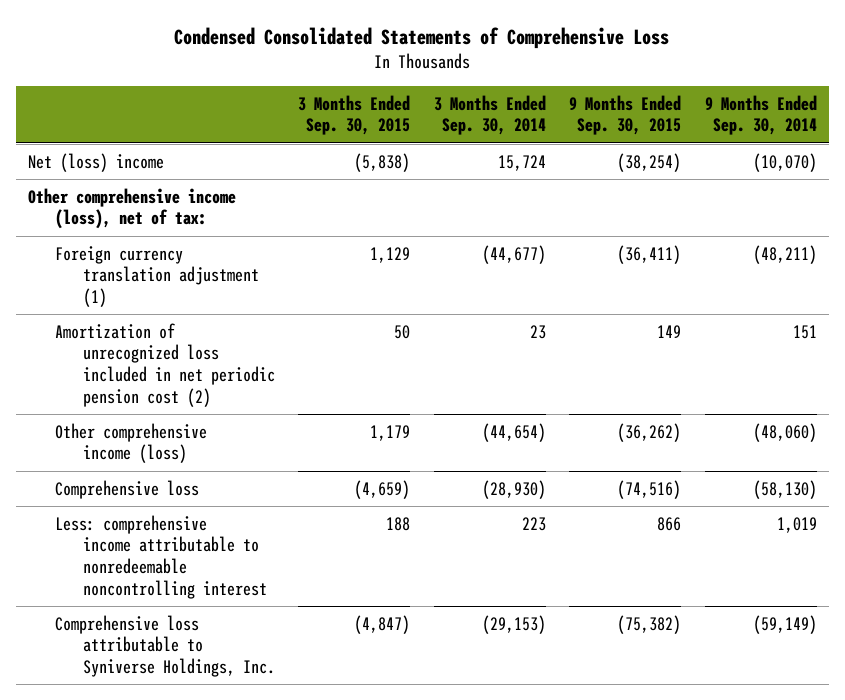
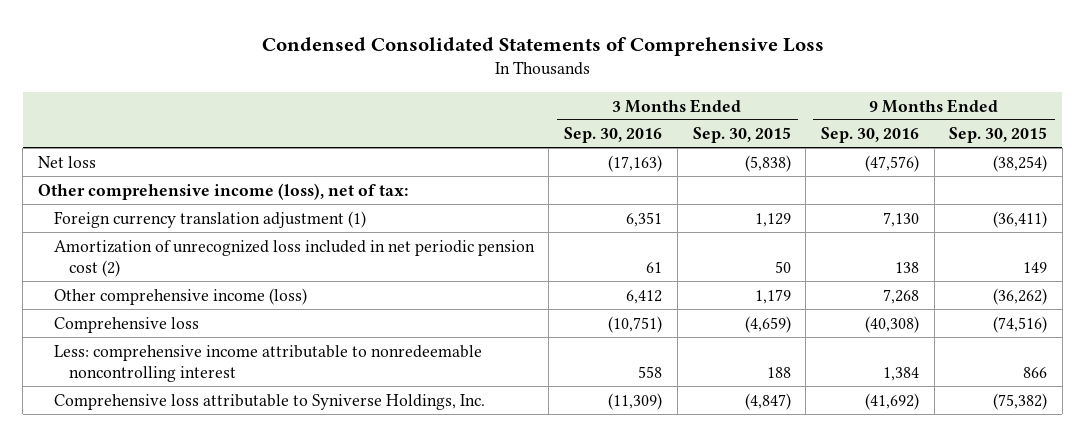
- | 3 Months Ended Sep. 30, 2015 | 3 Months Ended Sep. 30, 2014 | 9 Months Ended Sep. 30, 2015 | 9 Months Ended Sep. 30, 2014
+ | 3 Months Ended Sep. 30, 2016 | 3 Months Ended Sep. 30, 2015 | 9 Months Ended Sep. 30, 2016 | 9 Months Ended Sep. 30, 2015
- Net (loss) income | (5,838) | 15,724 | (38,254) | (10,070)
+ Net loss | (17,163) | (5,838) | (47,576) | (38,254)

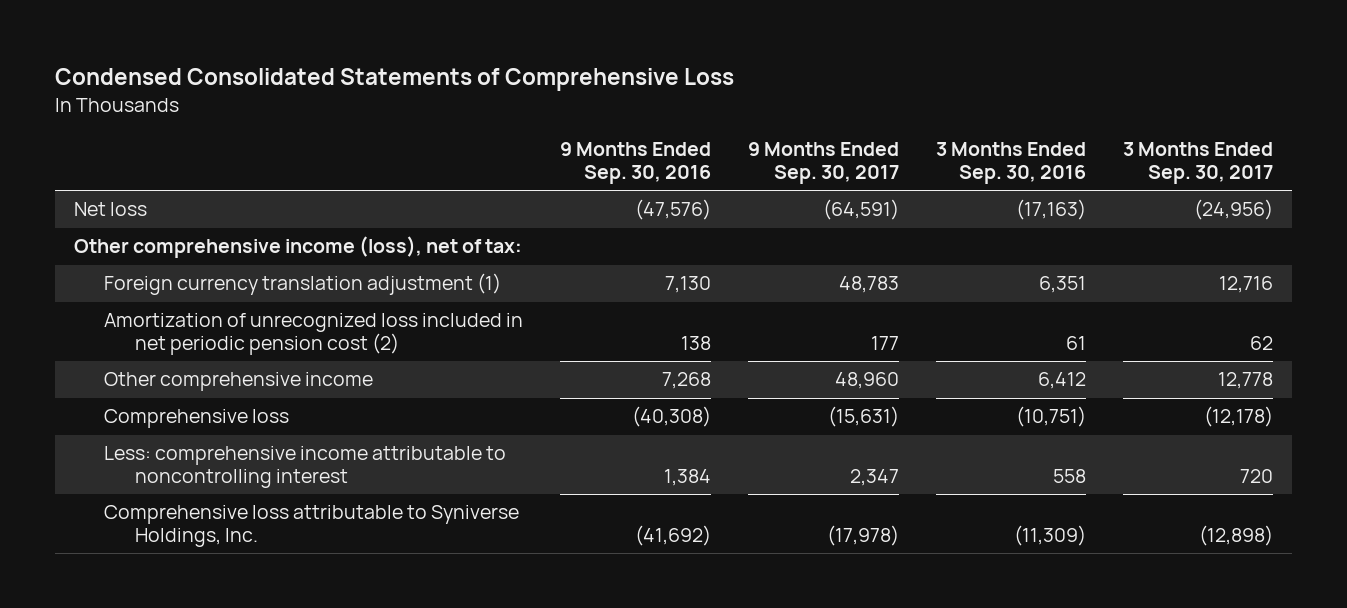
- | 3 Months Ended Sep. 30, 2016 | 3 Months Ended Sep. 30, 2015 | 9 Months Ended Sep. 30, 2016 | 9 Months Ended Sep. 30, 2015
+ | 9 Months Ended Sep. 30, 2016 | 9 Months Ended Sep. 30, 2017 | 3 Months Ended Sep. 30, 2016 | 3 Months Ended Sep. 30, 2017
- Other comprehensive income (loss) | 6,412 | 1,179 | 7,268 | (36,262)
+ Other comprehensive income | 7,268 | 48,960 | 6,412 | 12,778
- Less: comprehensive income attributable to nonredeemable noncontrolling interest | 558 | 188 | 1,384 | 866
+ Less: comprehensive income attributable to noncontrolling interest | 1,384 | 2,347 | 558 | 720

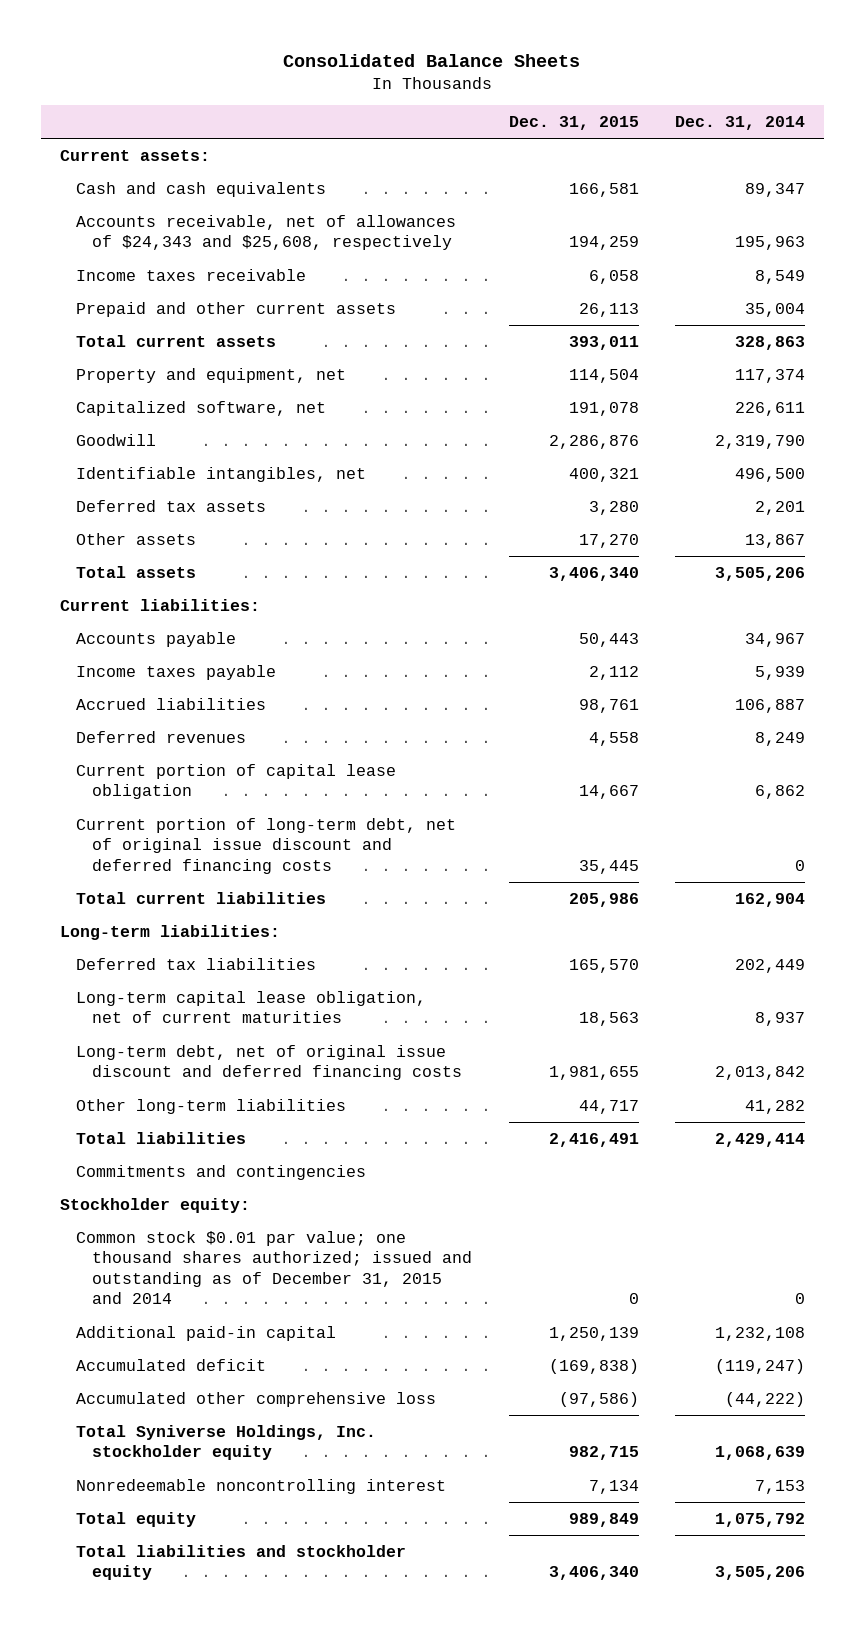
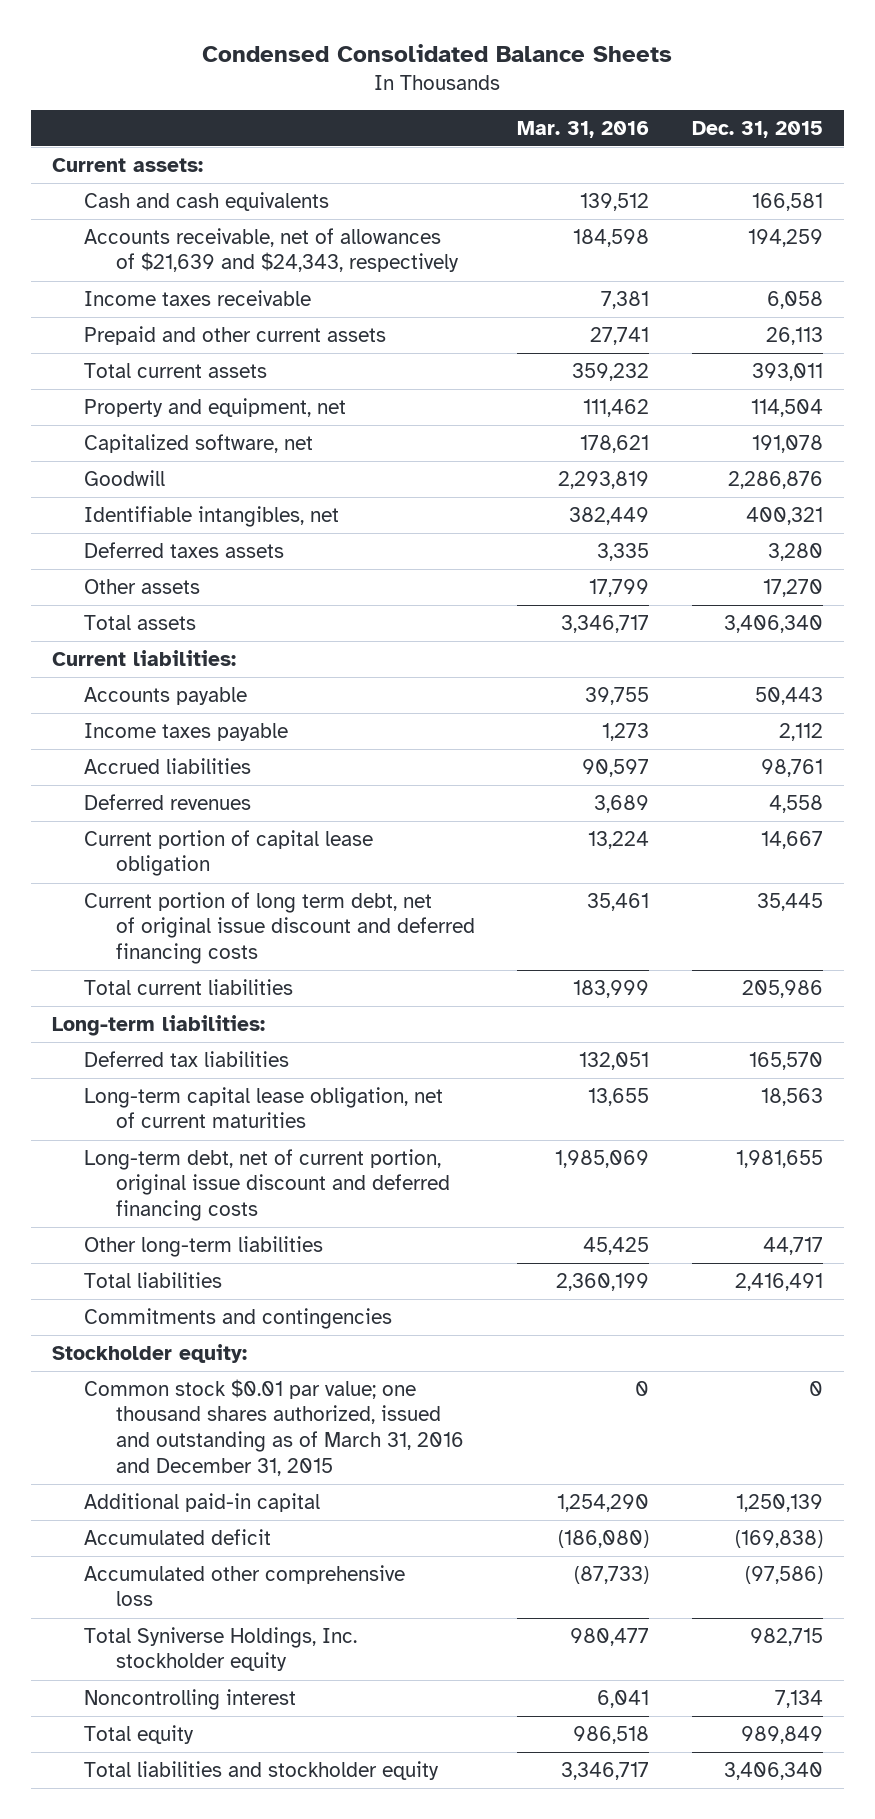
- Consolidated Balance Sheets
+ Condensed Consolidated Balance Sheets
- | Dec. 31, 2015 | Dec. 31, 2014
+ | Mar. 31, 2016 | Dec. 31, 2015
- Accounts receivable, net of allowances of $24,343 and $25,608, respectively | 194,259 | 195,963
+ Accounts receivable, net of allowances of $21,639 and $24,343, respectively | 184,598 | 194,259
- Deferred tax assets | 3,280 | 2,201
+ Deferred taxes assets | 3,335 | 3,280
- Current portion of long-term debt, net of original issue discount and deferred financing costs | 35,445 | 0
+ Current portion of long term debt, net of original issue discount and deferred financing costs | 35,461 | 35,445
- Long-term debt, net of original issue discount and deferred financing costs | 1,981,655 | 2,013,842
+ Long-term debt, net of current portion, original issue discount and deferred financing costs | 1,985,069 | 1,981,655
- Common stock $0.01 par value; one thousand shares authorized; issued and outstanding as of December 31, 2015 and 2014 | 0 | 0
+ Common stock $0.01 par value; one thousand shares authorized, issued and outstanding as of March 31, 2016 and December 31, 2015 | 0 | 0
- Nonredeemable noncontrolling interest | 7,134 | 7,153
+ Noncontrolling interest | 6,041 | 7,134

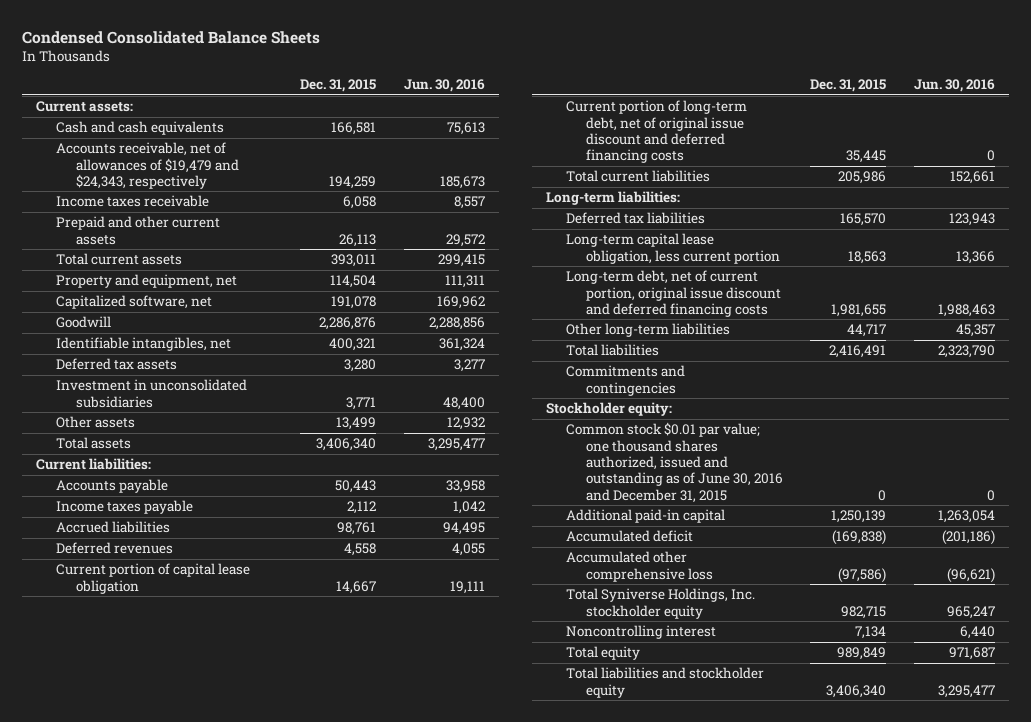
- | Mar. 31, 2016 | Dec. 31, 2015
+ | Dec. 31, 2015 | Jun. 30, 2016
- Accounts receivable, net of allowances of $21,639 and $24,343, respectively | 184,598 | 194,259
+ Accounts receivable, net of allowances of $19,479 and $24,343, respectively | 194,259 | 185,673
- Deferred taxes assets | 3,335 | 3,280
- Other assets | 17,799 | 17,270
+ Deferred tax assets | 3,280 | 3,277
+ Investment in unconsolidated subsidiaries | 3,771 | 48,400
+ Other assets | 13,499 | 12,932
- Current portion of long term debt, net of original issue discount and deferred financing costs | 35,461 | 35,445
+ Current portion of long-term debt, net of original issue discount and deferred financing costs | 35,445 | 0
- Long-term capital lease obligation, net of current maturities | 13,655 | 18,563
+ Long-term capital lease obligation, less current portion | 18,563 | 13,366
- Common stock $0.01 par value; one thousand shares authorized, issued and outstanding as of March 31, 2016 and December 31, 2015 | 0 | 0
+ Common stock $0.01 par value; one thousand shares authorized, issued and outstanding as of June 30, 2016 and December 31, 2015 | 0 | 0

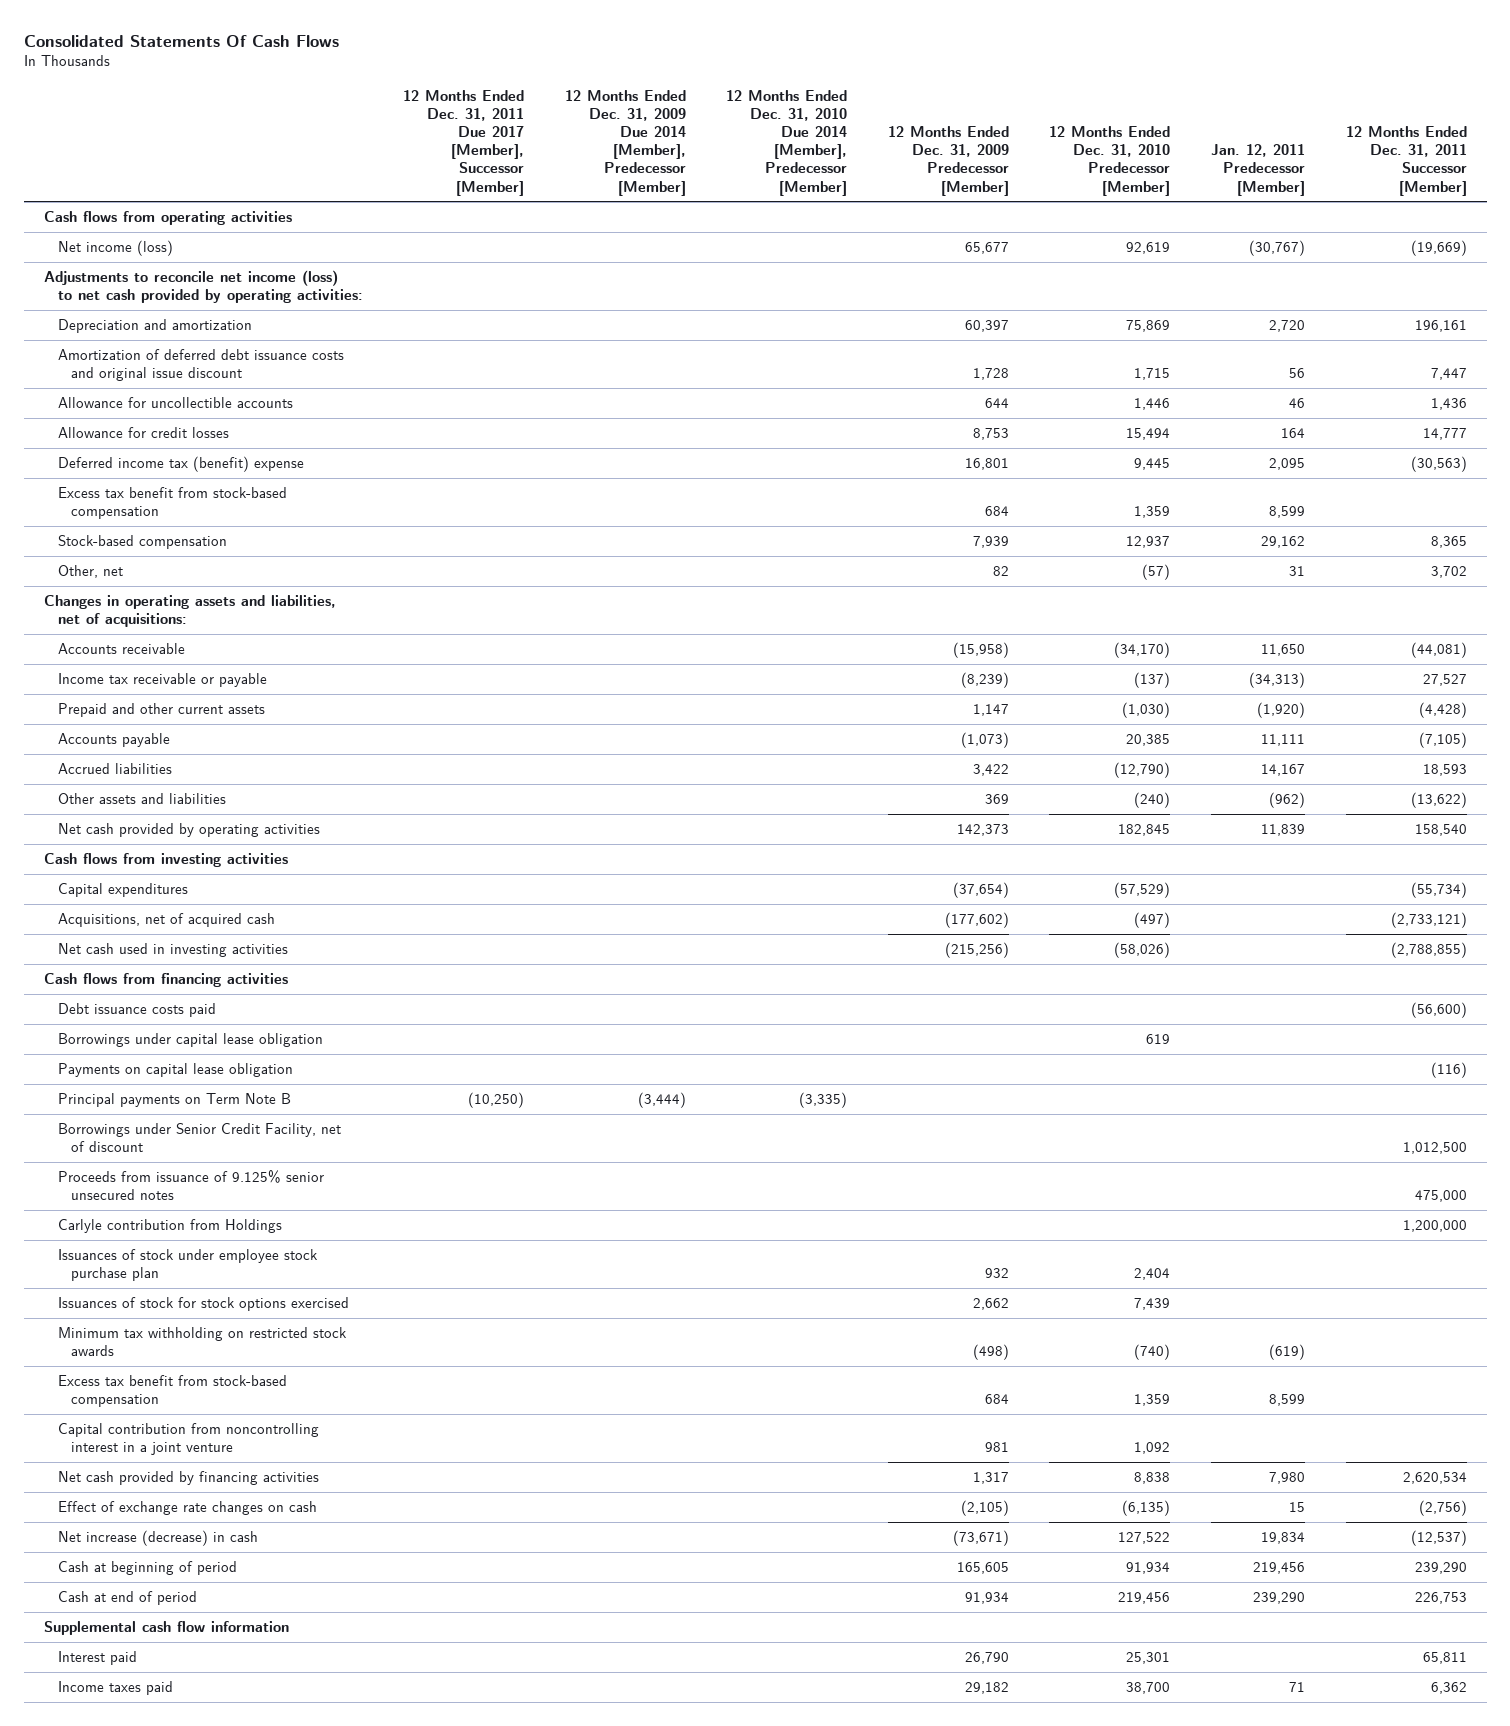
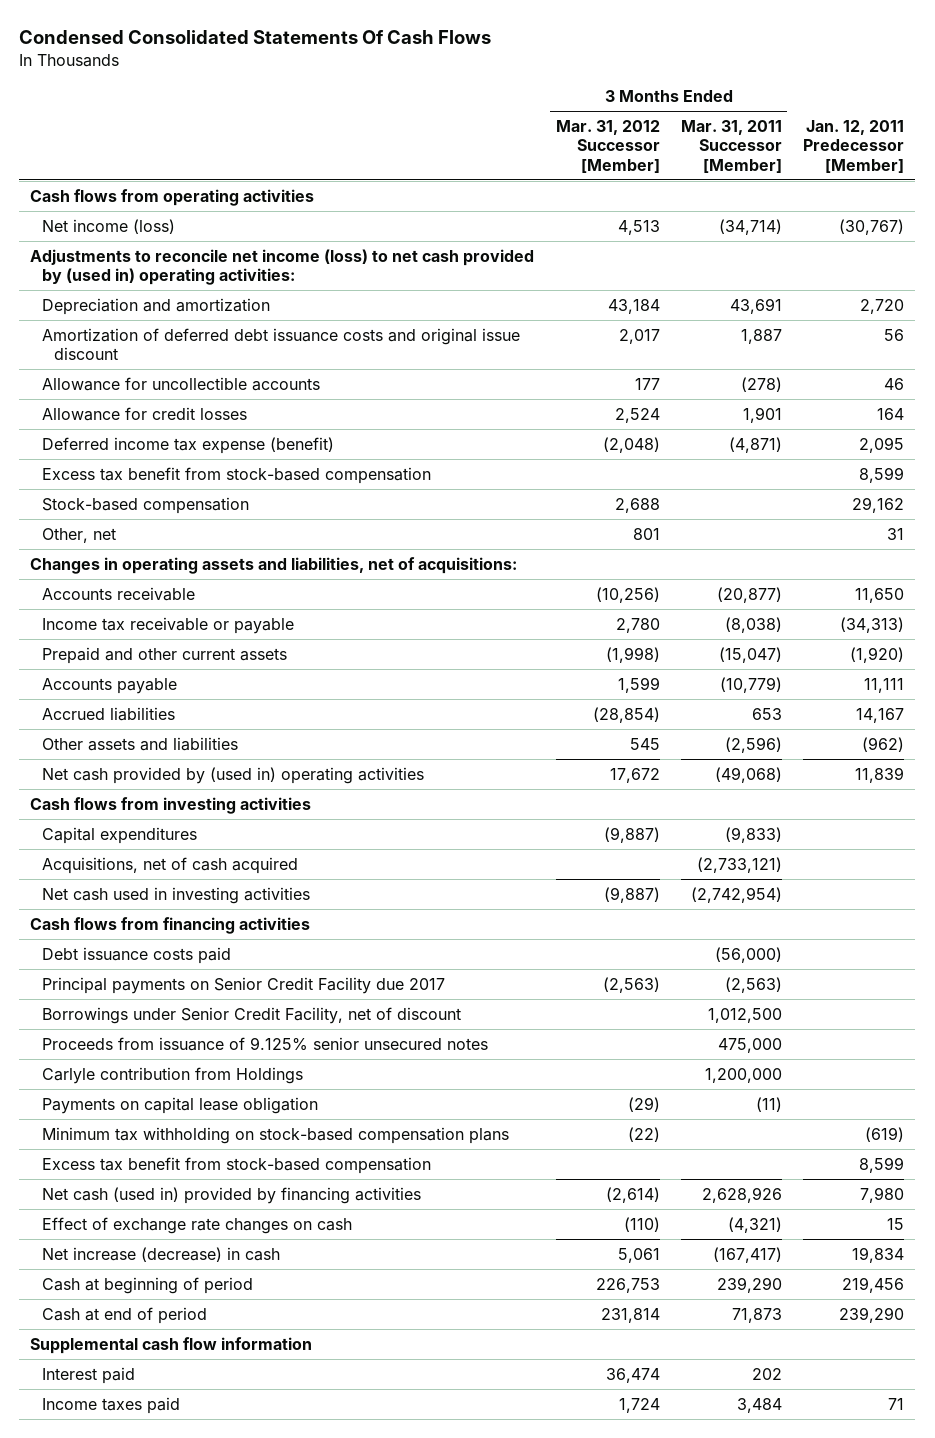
- Consolidated Statements Of Cash Flows
+ Condensed Consolidated Statements Of Cash Flows
- | 12 Months Ended Dec. 31, 2011 Due 2017 [Member], Successor [Member] | 12 Months Ended Dec. 31, 2009 Due 2014 [Member], Predecessor [Member] | 12 Months Ended Dec. 31, 2010 Due 2014 [Member], Predecessor [Member] | 12 Months Ended Dec. 31, 2009 Predecessor [Member] | 12 Months Ended Dec. 31, 2010 Predecessor [Member] | Jan. 12, 2011 Predecessor [Member] | 12 Months Ended Dec. 31, 2011 Successor [Member]
+ | 3 Months Ended Mar. 31, 2012 Successor [Member] | 3 Months Ended Mar. 31, 2011 Successor [Member] | Jan. 12, 2011 Predecessor [Member]
- Adjustments to reconcile net income (loss) to net cash provided by operating activities:
+ Adjustments to reconcile net income (loss) to net cash provided by (used in) operating activities:
- Deferred income tax (benefit) expense | | | | 16,801 | 9,445 | 2,095 | (30,563)
+ Deferred income tax expense (benefit) | (2,048) | (4,871) | 2,095
- Net cash provided by operating activities | | | | 142,373 | 182,845 | 11,839 | 158,540
+ Net cash provided by (used in) operating activities | 17,672 | (49,068) | 11,839
- Acquisitions, net of acquired cash | | | | (177,602) | (497) | | (2,733,121)
+ Acquisitions, net of cash acquired | | (2,733,121) |
- Borrowings under capital lease obligation | | | | | 619 | |
- Principal payments on Term Note B | (10,250) | (3,444) | (3,335) | | | |
+ Principal payments on Senior Credit Facility due 2017 | (2,563) | (2,563) |
- Issuances of stock under employee stock purchase plan | | | | 932 | 2,404 | |
- Issuances of stock for stock options exercised | | | | 2,662 | 7,439 | |
- Minimum tax withholding on restricted stock awards | | | | (498) | (740) | (619) |
moved down: Payments on capital lease obligation | (29) | (11) |
+ Minimum tax withholding on stock-based compensation plans | (22) | | (619)
- Capital contribution from noncontrolling interest in a joint venture | | | | 981 | 1,092 | |
- Net cash provided by financing activities | | | | 1,317 | 8,838 | 7,980 | 2,620,534
+ Net cash (used in) provided by financing activities | (2,614) | 2,628,926 | 7,980

